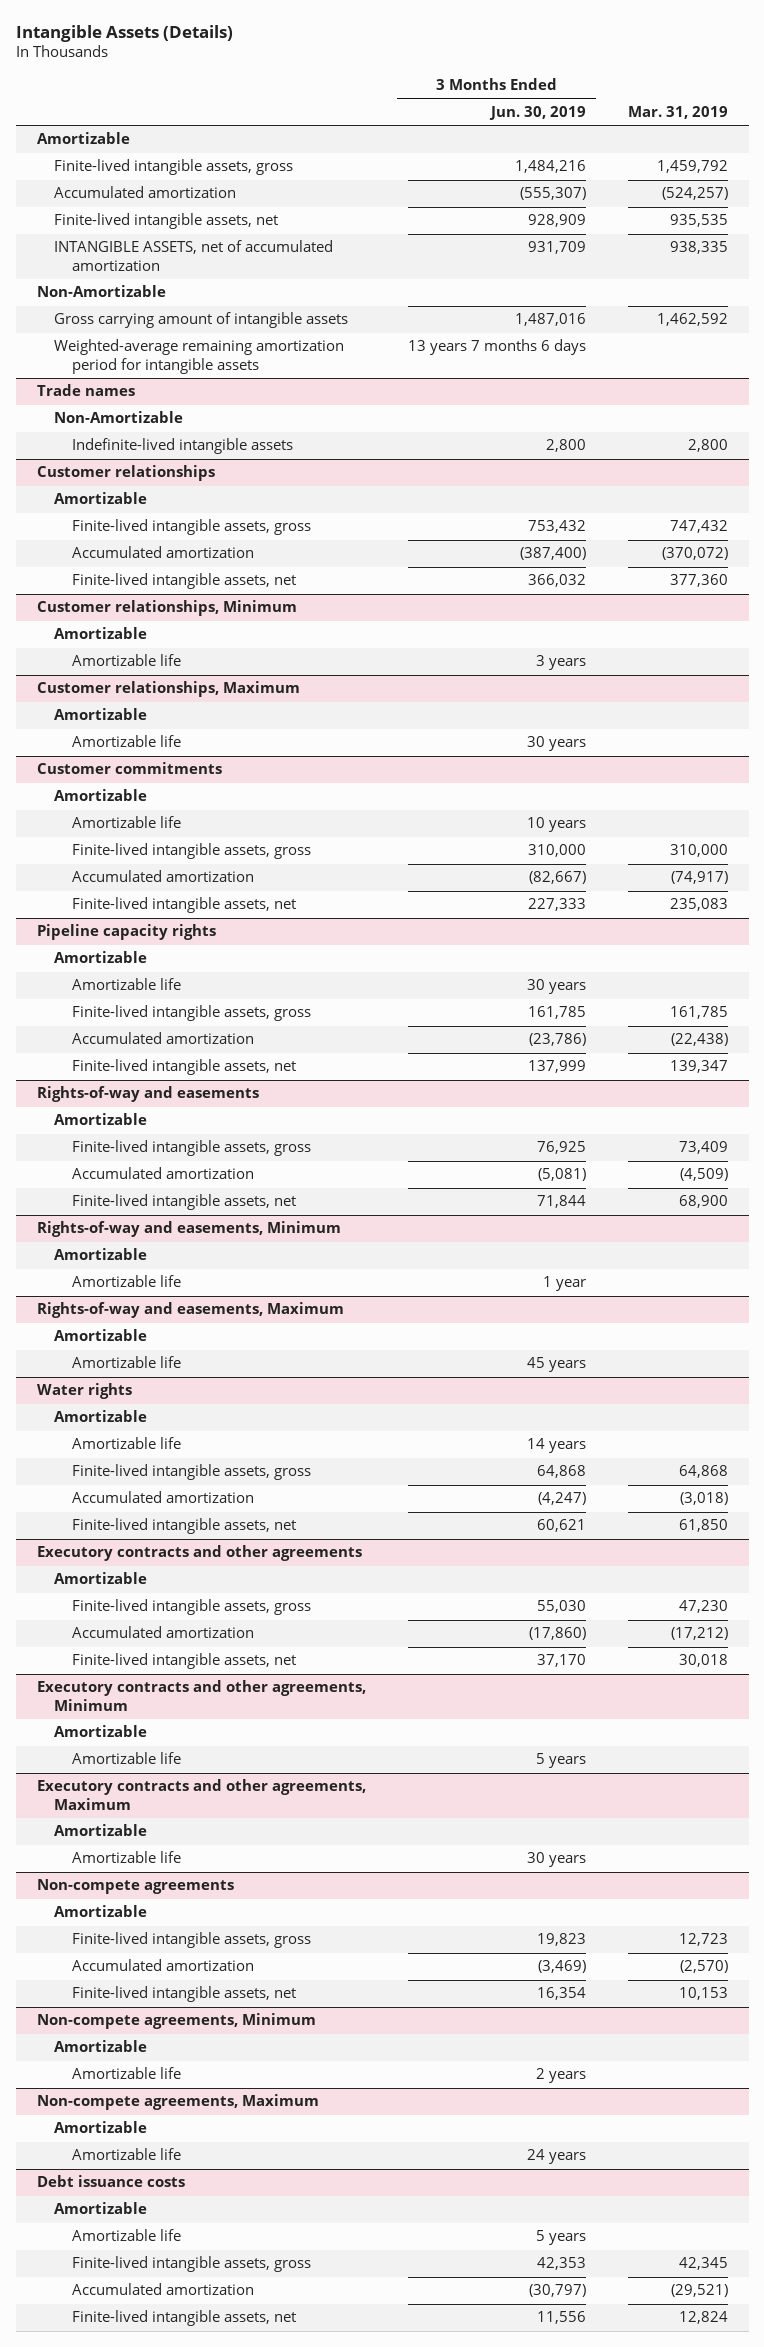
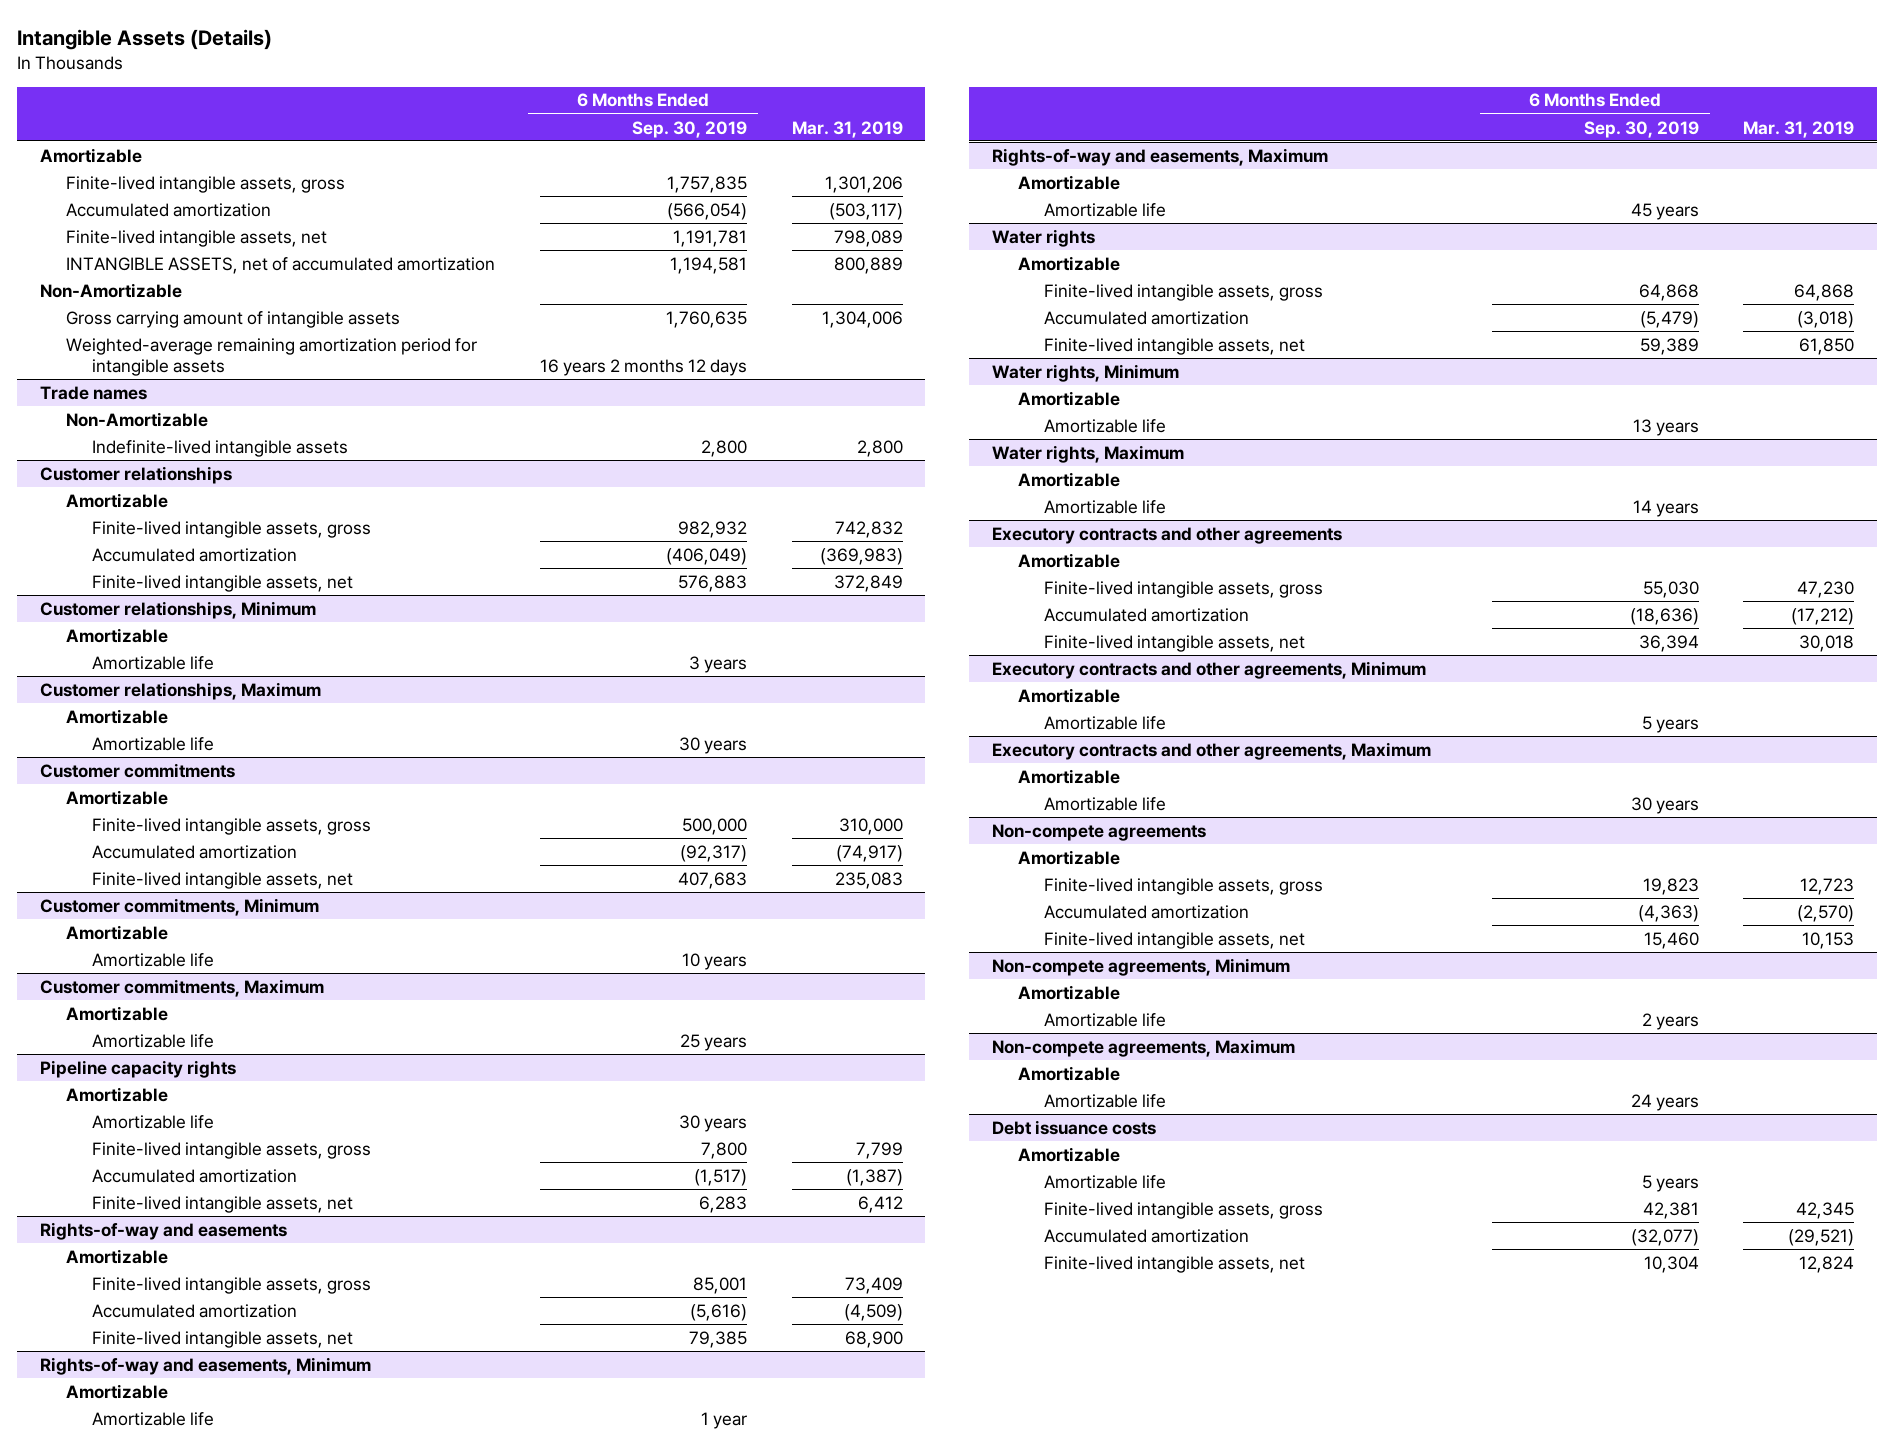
- | 3 Months Ended Jun. 30, 2019 | Mar. 31, 2019
+ | 6 Months Ended Sep. 30, 2019 | Mar. 31, 2019
- Finite-lived intangible assets, gross | 1,484,216 | 1,459,792
- Accumulated amortization | (555,307) | (524,257)
- Finite-lived intangible assets, net | 928,909 | 935,535
- INTANGIBLE ASSETS, net of accumulated amortization | 931,709 | 938,335
+ Finite-lived intangible assets, gross | 1,757,835 | 1,301,206
+ Accumulated amortization | (566,054) | (503,117)
+ Finite-lived intangible assets, net | 1,191,781 | 798,089
+ INTANGIBLE ASSETS, net of accumulated amortization | 1,194,581 | 800,889
- Gross carrying amount of intangible assets | 1,487,016 | 1,462,592
+ Gross carrying amount of intangible assets | 1,760,635 | 1,304,006
@ Customer relationships
- Finite-lived intangible assets, gross | 753,432 | 747,432
- Accumulated amortization | (387,400) | (370,072)
- Finite-lived intangible assets, net | 366,032 | 377,360
+ Finite-lived intangible assets, gross | 982,932 | 742,832
+ Accumulated amortization | (406,049) | (369,983)
+ Finite-lived intangible assets, net | 576,883 | 372,849
@ Customer commitments
- Amortizable life | 10 years |
+ Customer commitments, Minimum
+ Amortizable
+ Amortizable life | 10 years |
+ Customer commitments, Maximum
+ Amortizable
+ Amortizable life | 25 years |
@ Pipeline capacity rights
- Finite-lived intangible assets, gross | 161,785 | 161,785
- Accumulated amortization | (23,786) | (22,438)
- Finite-lived intangible assets, net | 137,999 | 139,347
+ Finite-lived intangible assets, gross | 7,800 | 7,799
+ Accumulated amortization | (1,517) | (1,387)
+ Finite-lived intangible assets, net | 6,283 | 6,412
@ Water rights
- Amortizable life | 14 years |
+ Water rights, Minimum
+ Amortizable
+ Amortizable life | 13 years |
+ Water rights, Maximum
+ Amortizable
+ Amortizable life | 14 years |

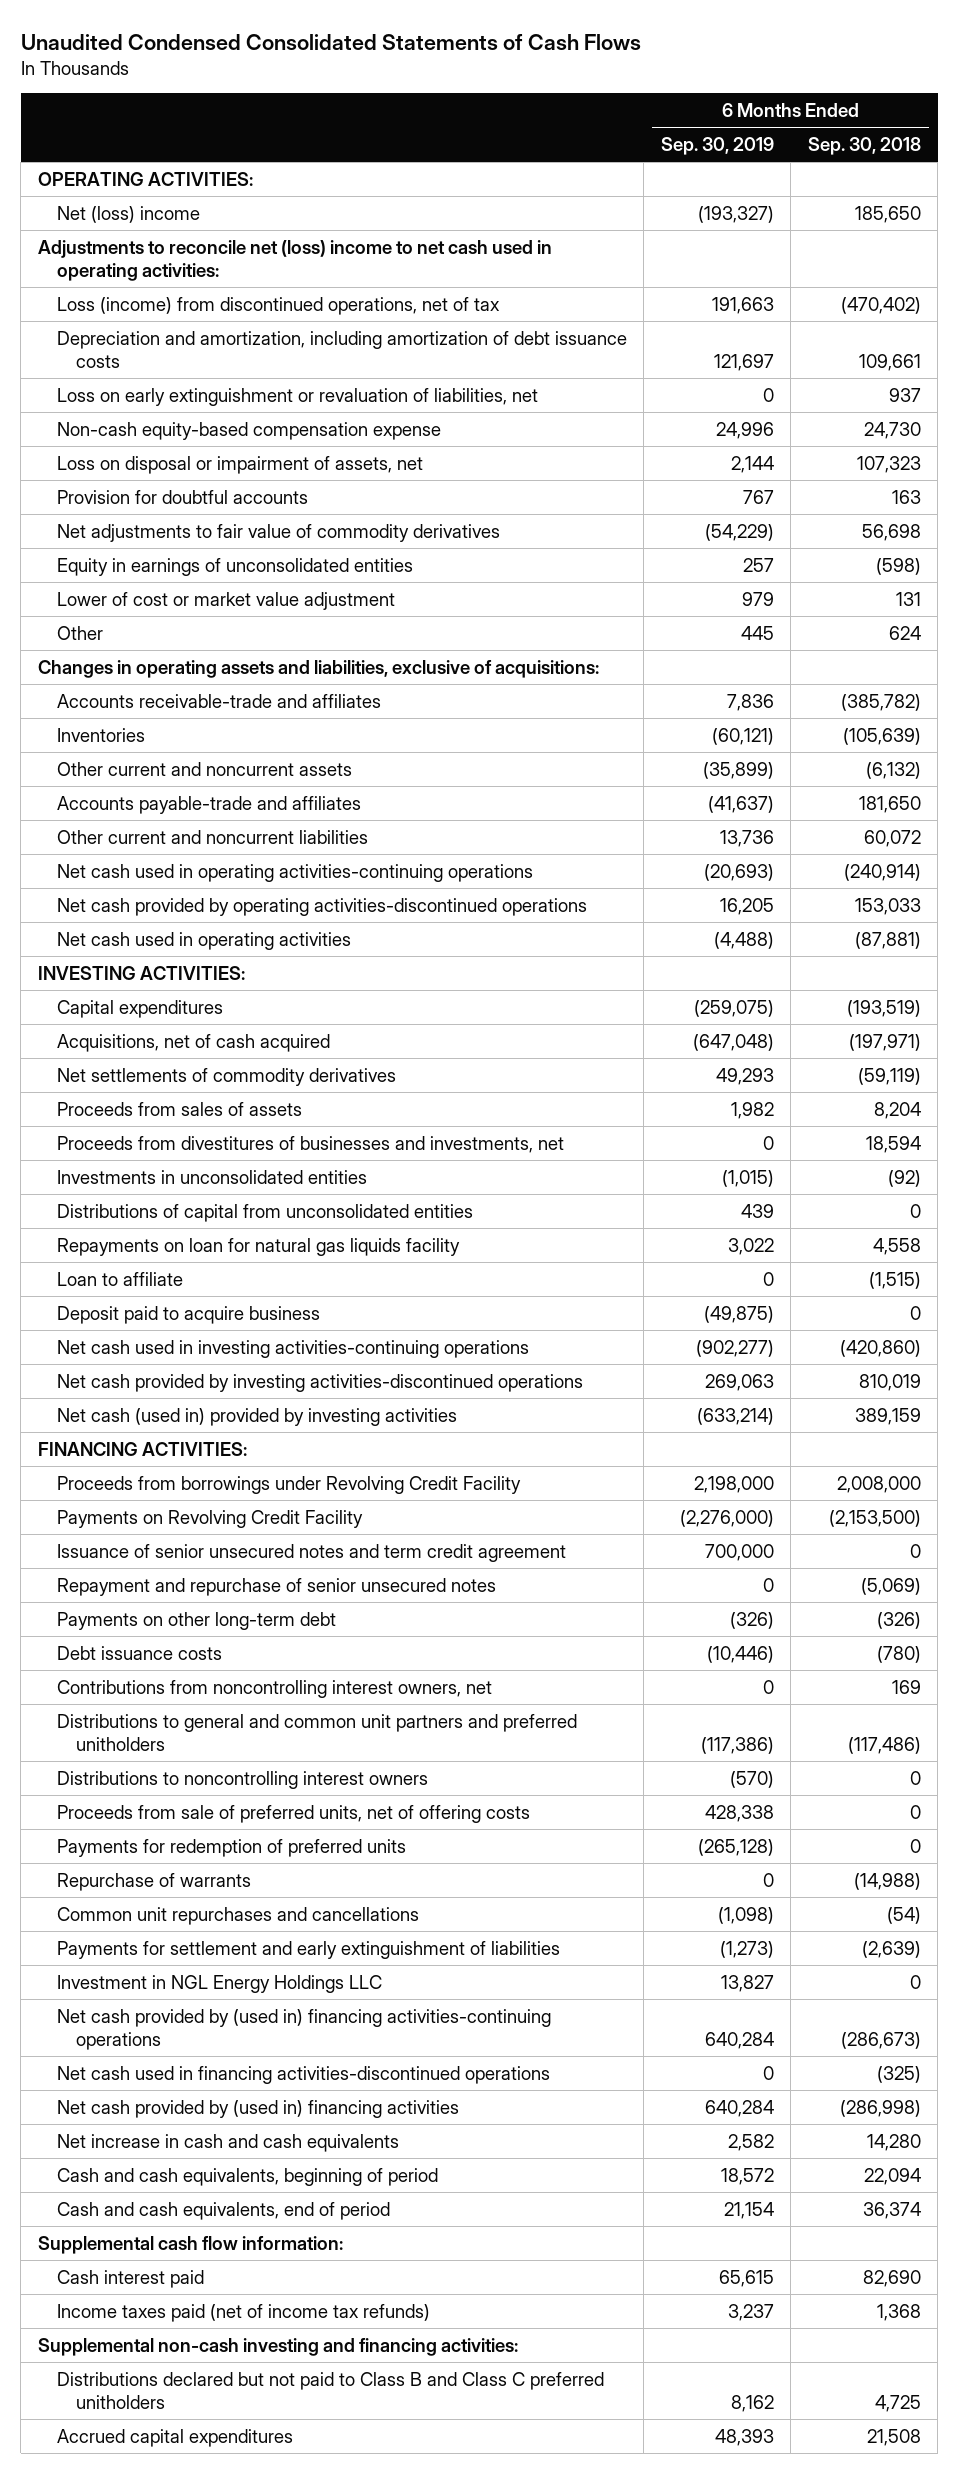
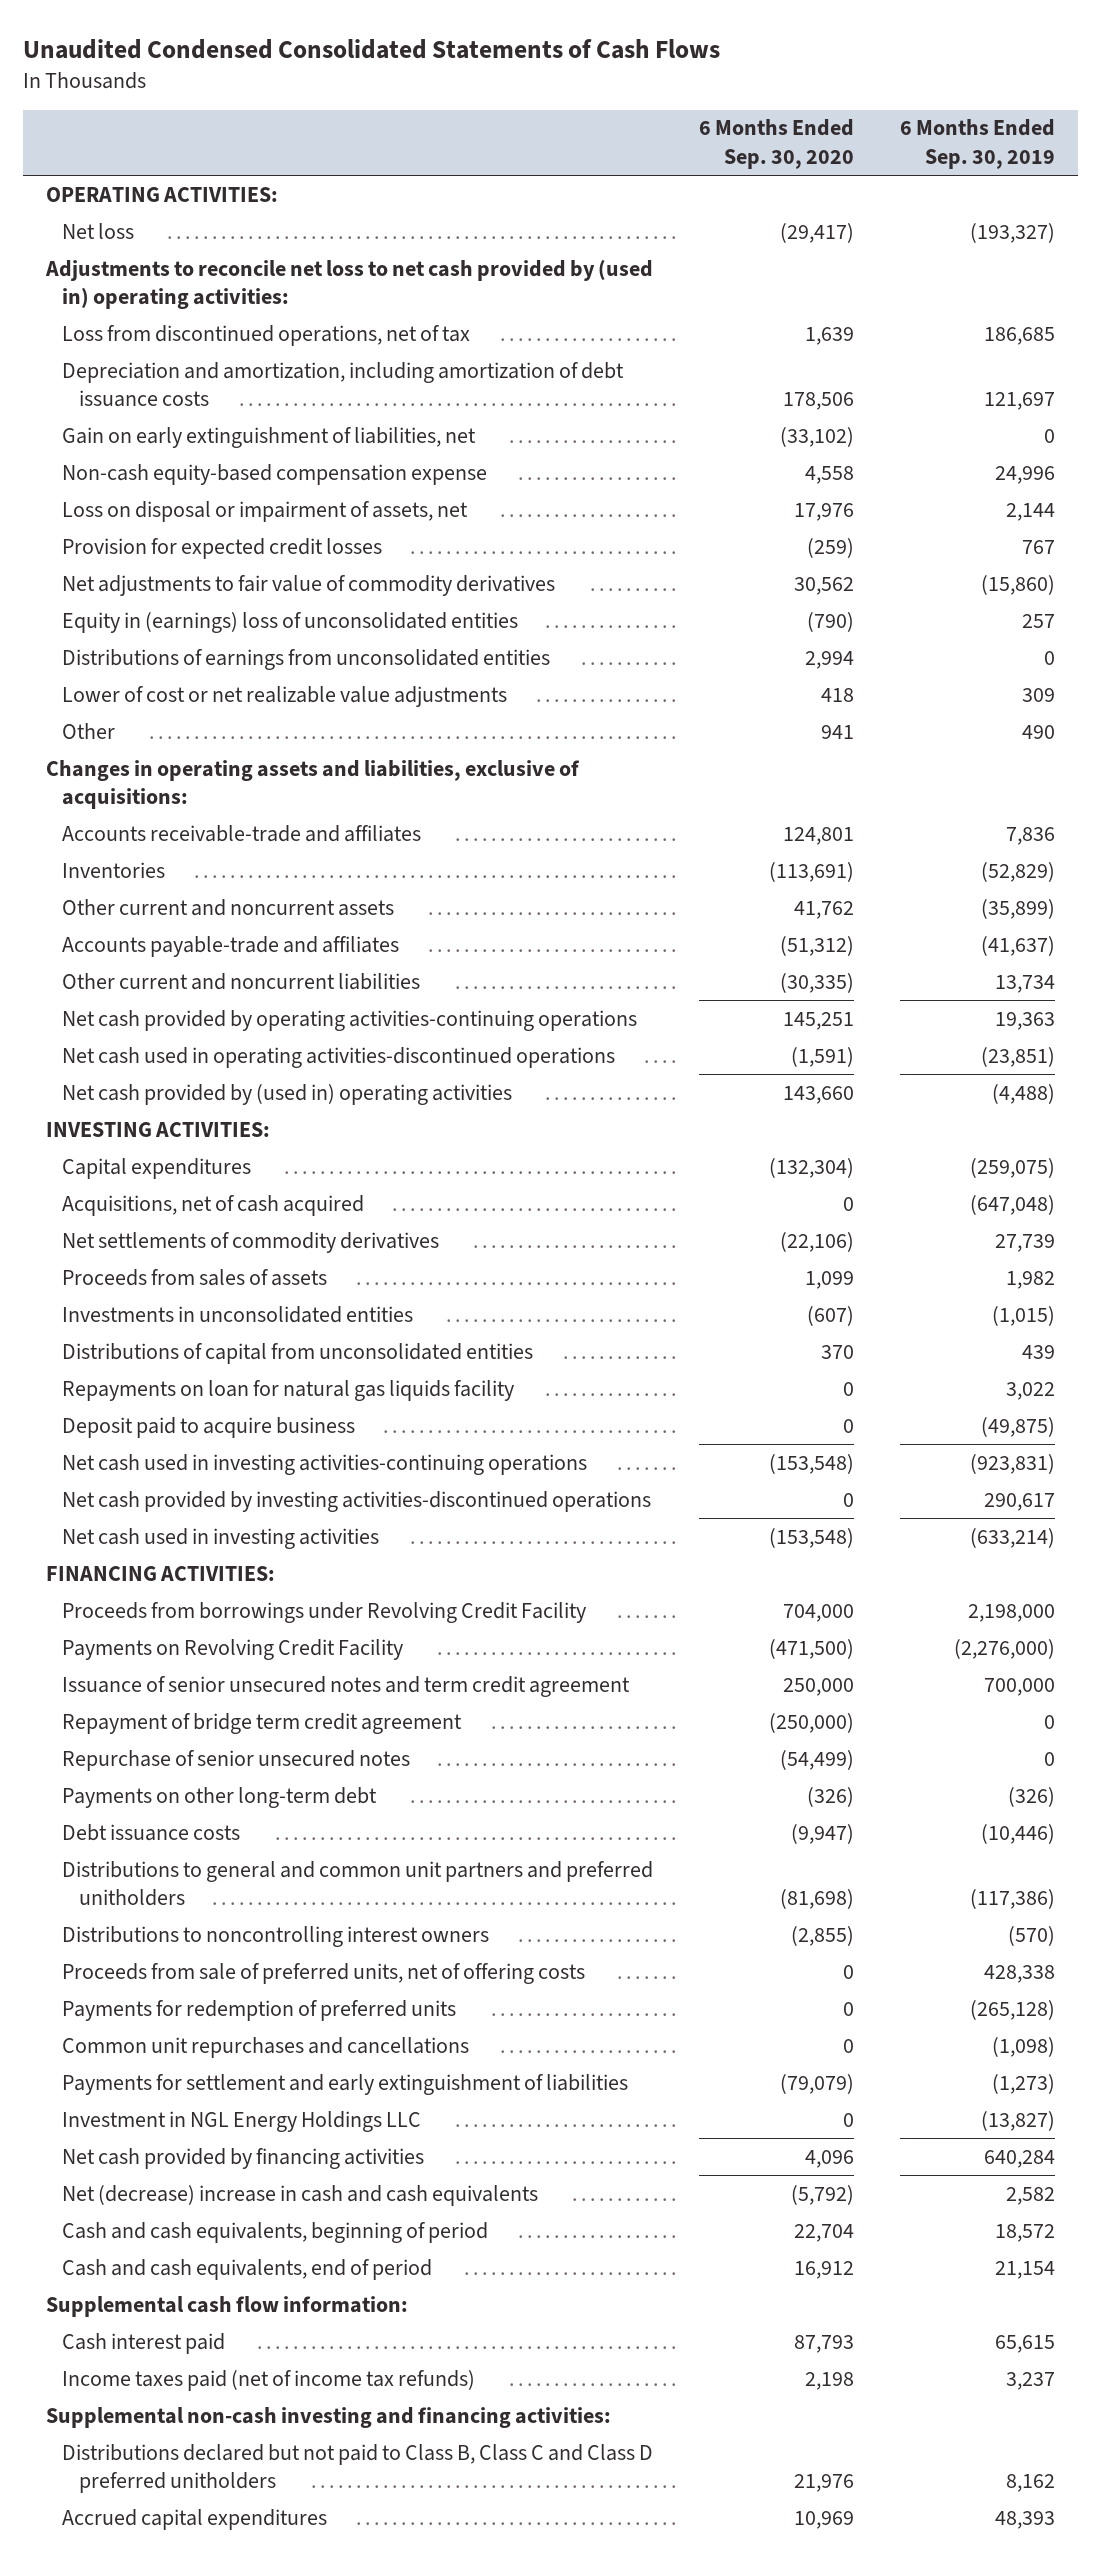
- | 6 Months Ended Sep. 30, 2019 | 6 Months Ended Sep. 30, 2018
+ | 6 Months Ended Sep. 30, 2020 | 6 Months Ended Sep. 30, 2019
- Net (loss) income | (193,327) | 185,650
- Adjustments to reconcile net (loss) income to net cash used in operating activities:
- Loss (income) from discontinued operations, net of tax | 191,663 | (470,402)
+ Net loss | (29,417) | (193,327)
+ Adjustments to reconcile net loss to net cash provided by (used in) operating activities:
+ Loss from discontinued operations, net of tax | 1,639 | 186,685
- Loss on early extinguishment or revaluation of liabilities, net | 0 | 937
+ Gain on early extinguishment of liabilities, net | (33,102) | 0
- Provision for doubtful accounts | 767 | 163
- Net adjustments to fair value of commodity derivatives | (54,229) | 56,698
- Equity in earnings of unconsolidated entities | 257 | (598)
- Lower of cost or market value adjustment | 979 | 131
- Other | 445 | 624
+ Provision for expected credit losses | (259) | 767
+ Net adjustments to fair value of commodity derivatives | 30,562 | (15,860)
+ Equity in (earnings) loss of unconsolidated entities | (790) | 257
+ Distributions of earnings from unconsolidated entities | 2,994 | 0
+ Lower of cost or net realizable value adjustments | 418 | 309
+ Other | 941 | 490
- Inventories | (60,121) | (105,639)
+ Inventories | (113,691) | (52,829)
- Other current and noncurrent liabilities | 13,736 | 60,072
- Net cash used in operating activities-continuing operations | (20,693) | (240,914)
- Net cash provided by operating activities-discontinued operations | 16,205 | 153,033
- Net cash used in operating activities | (4,488) | (87,881)
+ Other current and noncurrent liabilities | (30,335) | 13,734
+ Net cash provided by operating activities-continuing operations | 145,251 | 19,363
+ Net cash used in operating activities-discontinued operations | (1,591) | (23,851)
+ Net cash provided by (used in) operating activities | 143,660 | (4,488)
- Net settlements of commodity derivatives | 49,293 | (59,119)
+ Net settlements of commodity derivatives | (22,106) | 27,739
- Proceeds from divestitures of businesses and investments, net | 0 | 18,594
- Loan to affiliate | 0 | (1,515)
- Net cash used in investing activities-continuing operations | (902,277) | (420,860)
- Net cash provided by investing activities-discontinued operations | 269,063 | 810,019
- Net cash (used in) provided by investing activities | (633,214) | 389,159
+ Net cash used in investing activities-continuing operations | (153,548) | (923,831)
+ Net cash provided by investing activities-discontinued operations | 0 | 290,617
+ Net cash used in investing activities | (153,548) | (633,214)
- Repayment and repurchase of senior unsecured notes | 0 | (5,069)
+ Repayment of bridge term credit agreement | (250,000) | 0
+ Repurchase of senior unsecured notes | (54,499) | 0
- Contributions from noncontrolling interest owners, net | 0 | 169
- Repurchase of warrants | 0 | (14,988)
- Investment in NGL Energy Holdings LLC | 13,827 | 0
- Net cash provided by (used in) financing activities-continuing operations | 640,284 | (286,673)
- Net cash used in financing activities-discontinued operations | 0 | (325)
- Net cash provided by (used in) financing activities | 640,284 | (286,998)
- Net increase in cash and cash equivalents | 2,582 | 14,280
+ Investment in NGL Energy Holdings LLC | 0 | (13,827)
+ Net cash provided by financing activities | 4,096 | 640,284
+ Net (decrease) increase in cash and cash equivalents | (5,792) | 2,582
- Distributions declared but not paid to Class B and Class C preferred unitholders | 8,162 | 4,725
+ Distributions declared but not paid to Class B, Class C and Class D preferred unitholders | 21,976 | 8,162

